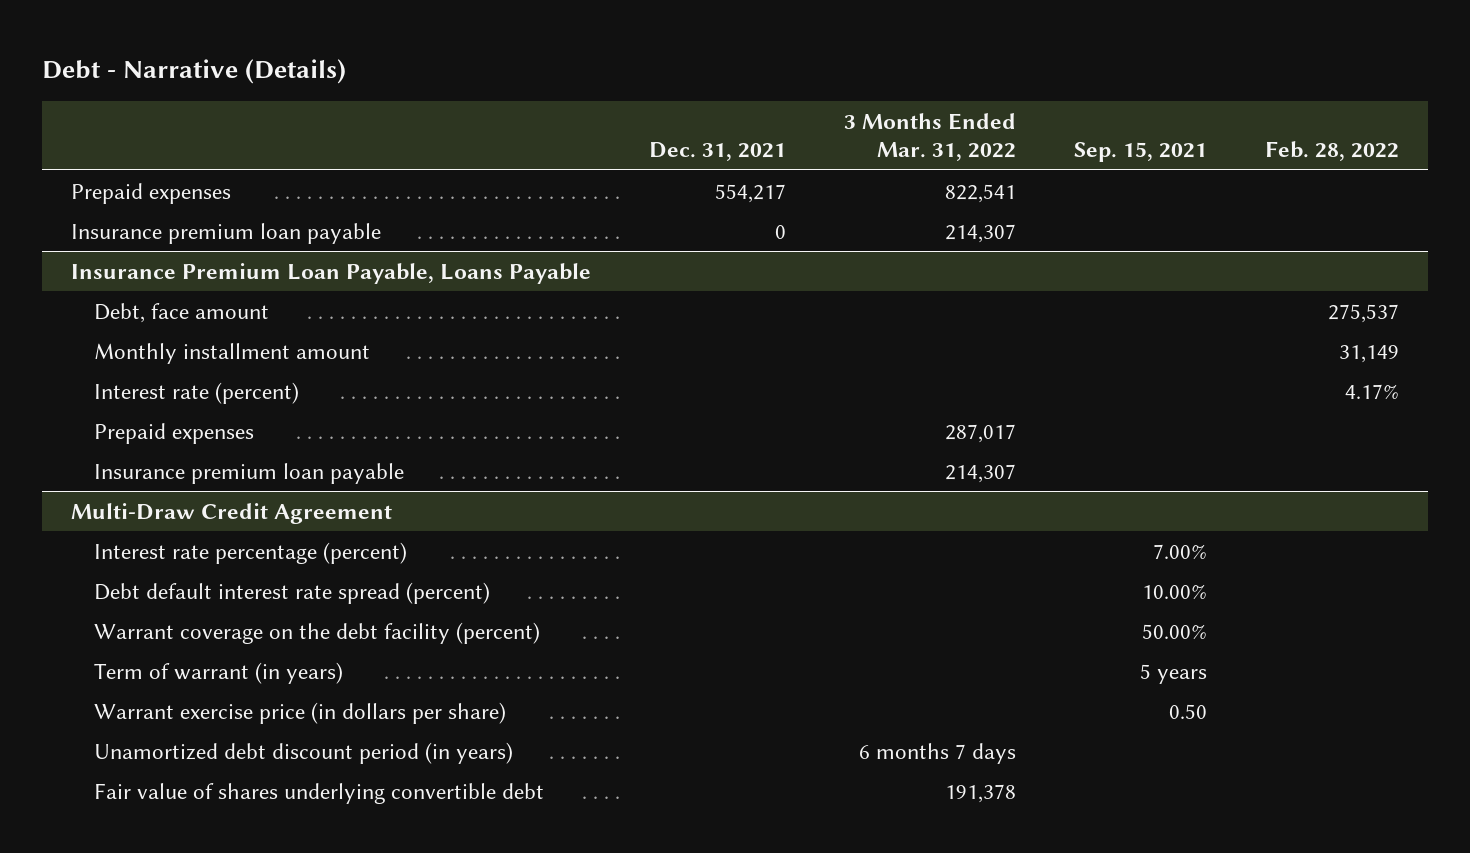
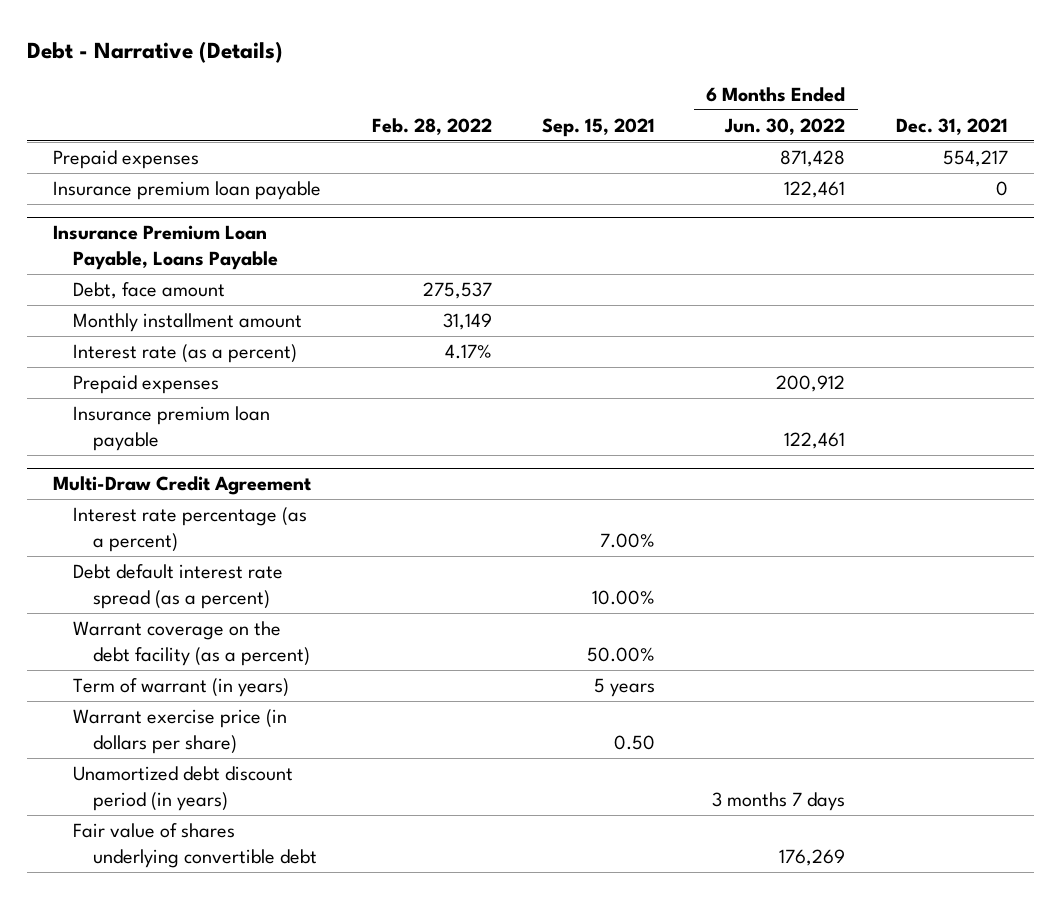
- | Dec. 31, 2021 | 3 Months Ended Mar. 31, 2022 | Sep. 15, 2021 | Feb. 28, 2022
+ | Feb. 28, 2022 | Sep. 15, 2021 | 6 Months Ended Jun. 30, 2022 | Dec. 31, 2021
@ Insurance Premium Loan Payable, Loans Payable
- Interest rate (percent) | | | | 4.17%
+ Interest rate (as a percent) | 4.17% | | |
@ Multi-Draw Credit Agreement
- Interest rate percentage (percent) | | | 7.00% |
- Debt default interest rate spread (percent) | | | 10.00% |
- Warrant coverage on the debt facility (percent) | | | 50.00% |
+ Interest rate percentage (as a percent) | | 7.00% | |
+ Debt default interest rate spread (as a percent) | | 10.00% | |
+ Warrant coverage on the debt facility (as a percent) | | 50.00% | |

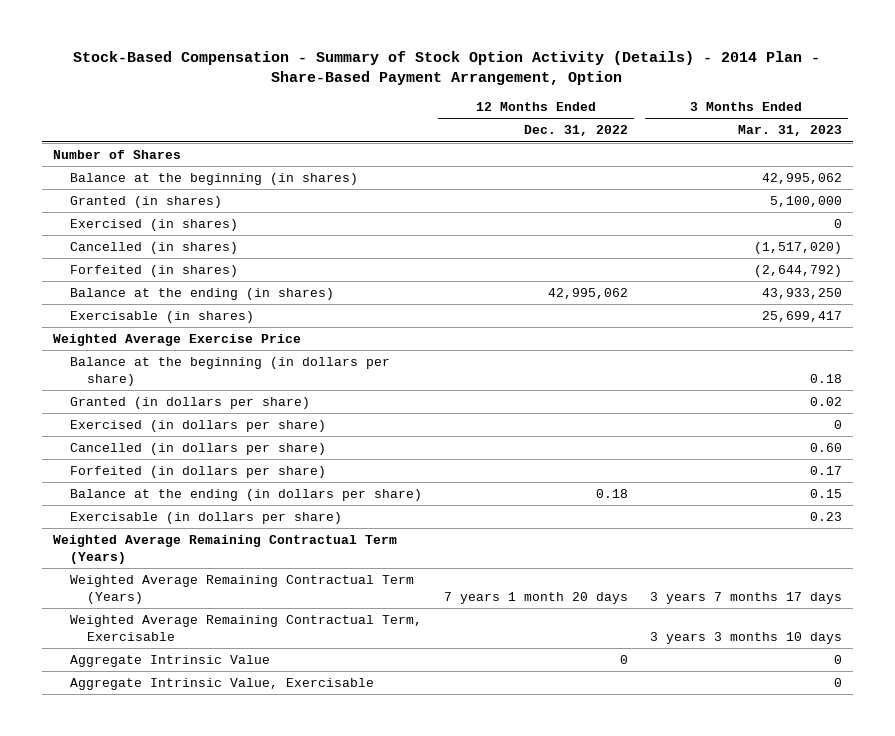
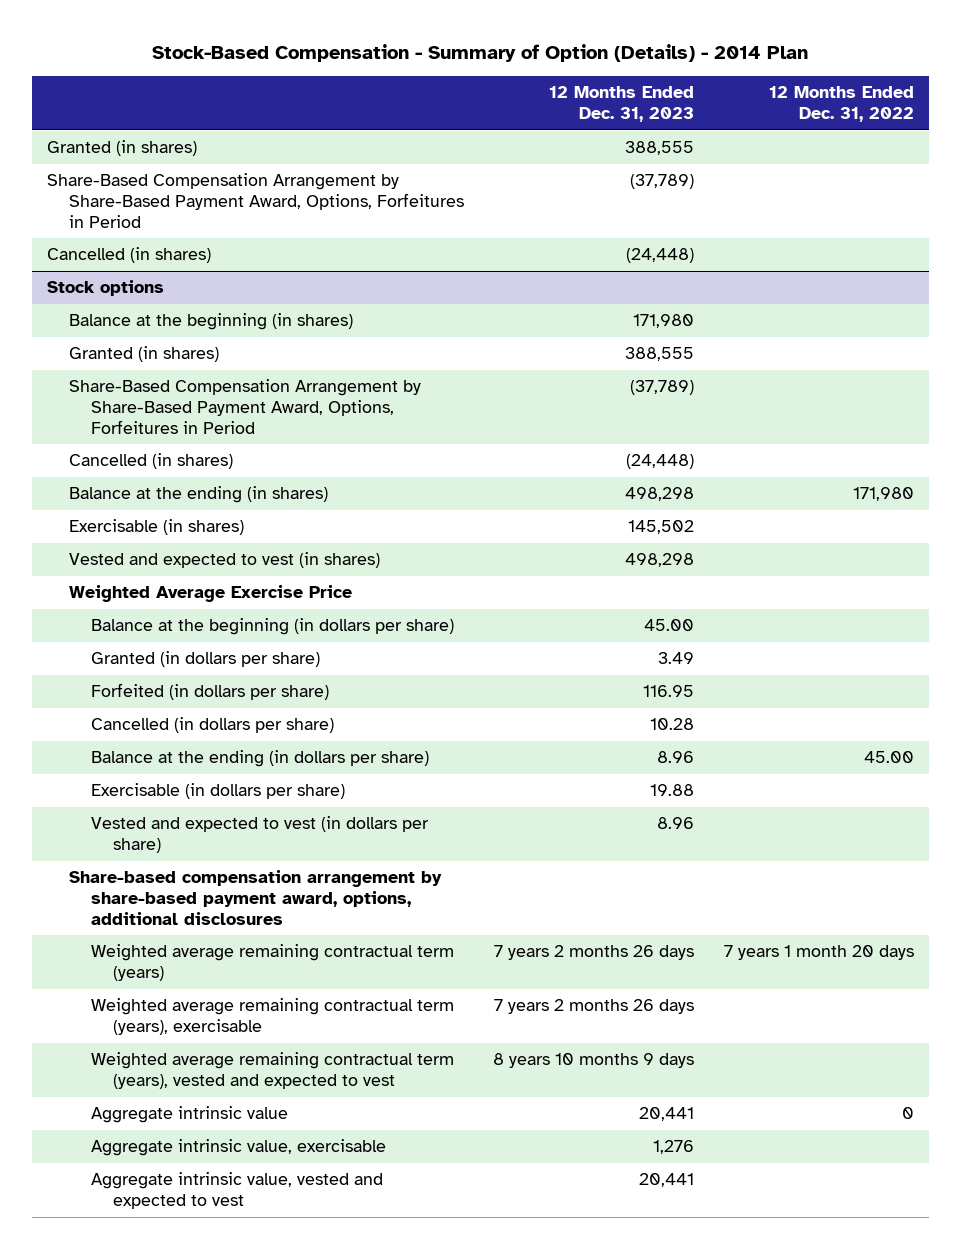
- Stock-Based Compensation - Summary of Stock Option Activity (Details) - 2014 Plan - Share-Based Payment Arrangement, Option
+ Stock-Based Compensation - Summary of Option (Details) - 2014 Plan
- | 12 Months Ended Dec. 31, 2022 | 3 Months Ended Mar. 31, 2023
+ | 12 Months Ended Dec. 31, 2023 | 12 Months Ended Dec. 31, 2022
- Number of Shares
- Balance at the beginning (in shares) | | 42,995,062
- Exercised (in shares) | | 0
+ Share-Based Compensation Arrangement by Share-Based Payment Award, Options, Forfeitures in Period | (37,789) |
- Forfeited (in shares) | | (2,644,792)
- Balance at the ending (in shares) | 42,995,062 | 43,933,250
- Exercisable (in shares) | | 25,699,417
- Weighted Average Exercise Price
- Balance at the beginning (in dollars per share) | | 0.18
- Granted (in dollars per share) | | 0.02
- Exercised (in dollars per share) | | 0
- Cancelled (in dollars per share) | | 0.60
- Forfeited (in dollars per share) | | 0.17
- Balance at the ending (in dollars per share) | 0.18 | 0.15
- Exercisable (in dollars per share) | | 0.23
- Weighted Average Remaining Contractual Term (Years)
- Weighted Average Remaining Contractual Term (Years) | 7 years 1 month 20 days | 3 years 7 months 17 days
- Weighted Average Remaining Contractual Term, Exercisable | | 3 years 3 months 10 days
- Aggregate Intrinsic Value | 0 | 0
- Aggregate Intrinsic Value, Exercisable | | 0
+ Stock options
+ Balance at the beginning (in shares) | 171,980 |
+ Granted (in shares) | 388,555 |
+ Share-Based Compensation Arrangement by Share-Based Payment Award, Options, Forfeitures in Period | (37,789) |
+ Cancelled (in shares) | (24,448) |
+ Balance at the ending (in shares) | 498,298 | 171,980
+ Exercisable (in shares) | 145,502 |
+ Vested and expected to vest (in shares) | 498,298 |
+ Weighted Average Exercise Price
+ Balance at the beginning (in dollars per share) | 45.00 |
+ Granted (in dollars per share) | 3.49 |
+ Forfeited (in dollars per share) | 116.95 |
+ Cancelled (in dollars per share) | 10.28 |
+ Balance at the ending (in dollars per share) | 8.96 | 45.00
+ Exercisable (in dollars per share) | 19.88 |
+ Vested and expected to vest (in dollars per share) | 8.96 |
+ Share-based compensation arrangement by share-based payment award, options, additional disclosures
+ Weighted average remaining contractual term (years) | 7 years 2 months 26 days | 7 years 1 month 20 days
+ Weighted average remaining contractual term (years), exercisable | 7 years 2 months 26 days |
+ Weighted average remaining contractual term (years), vested and expected to vest | 8 years 10 months 9 days |
+ Aggregate intrinsic value | 20,441 | 0
+ Aggregate intrinsic value, exercisable | 1,276 |
+ Aggregate intrinsic value, vested and expected to vest | 20,441 |

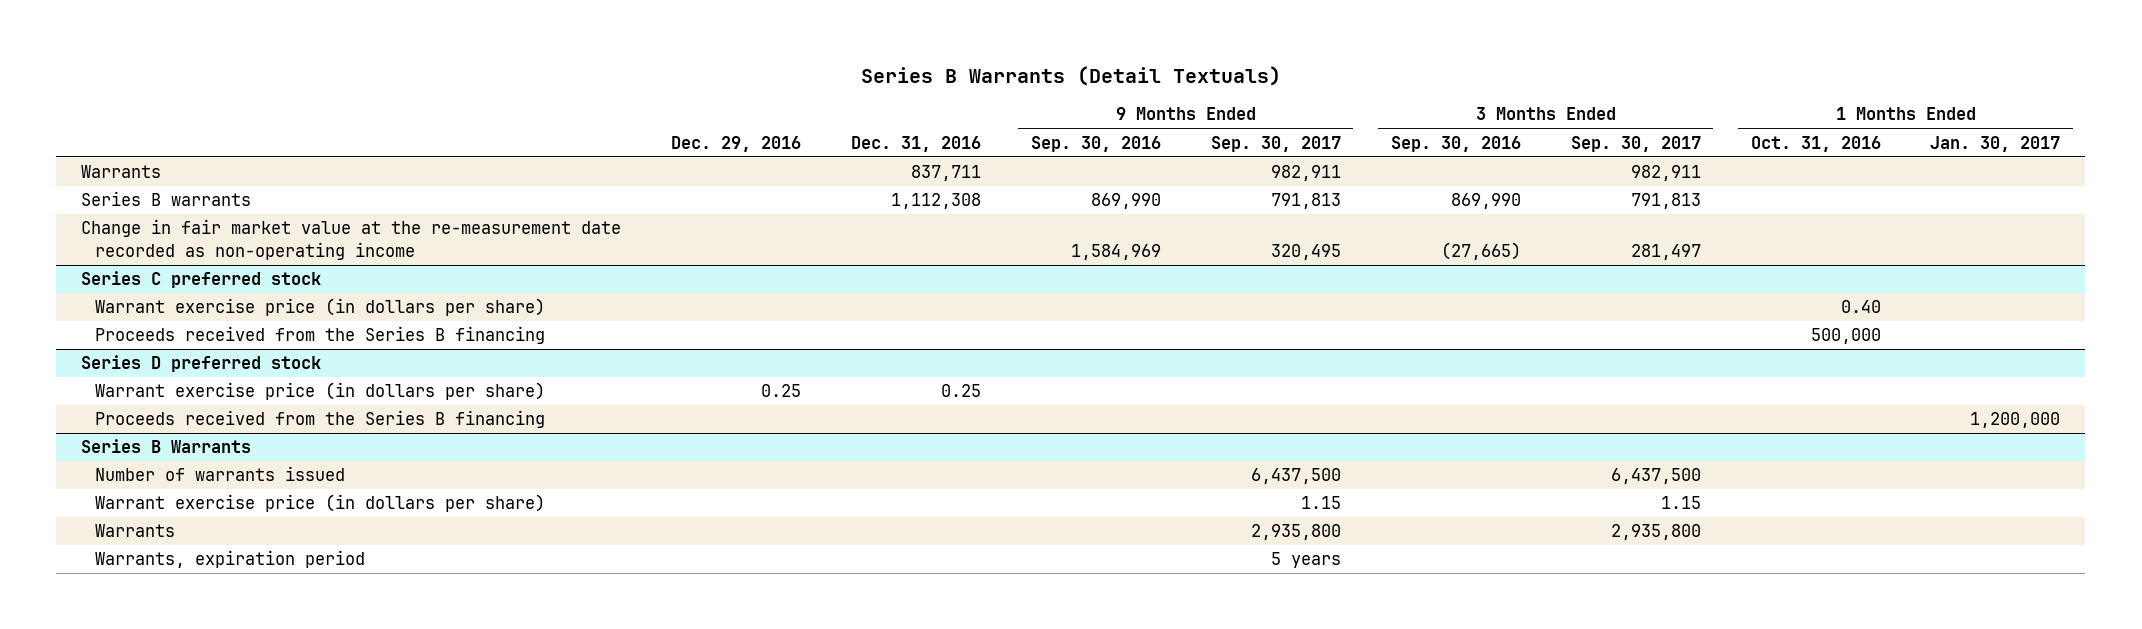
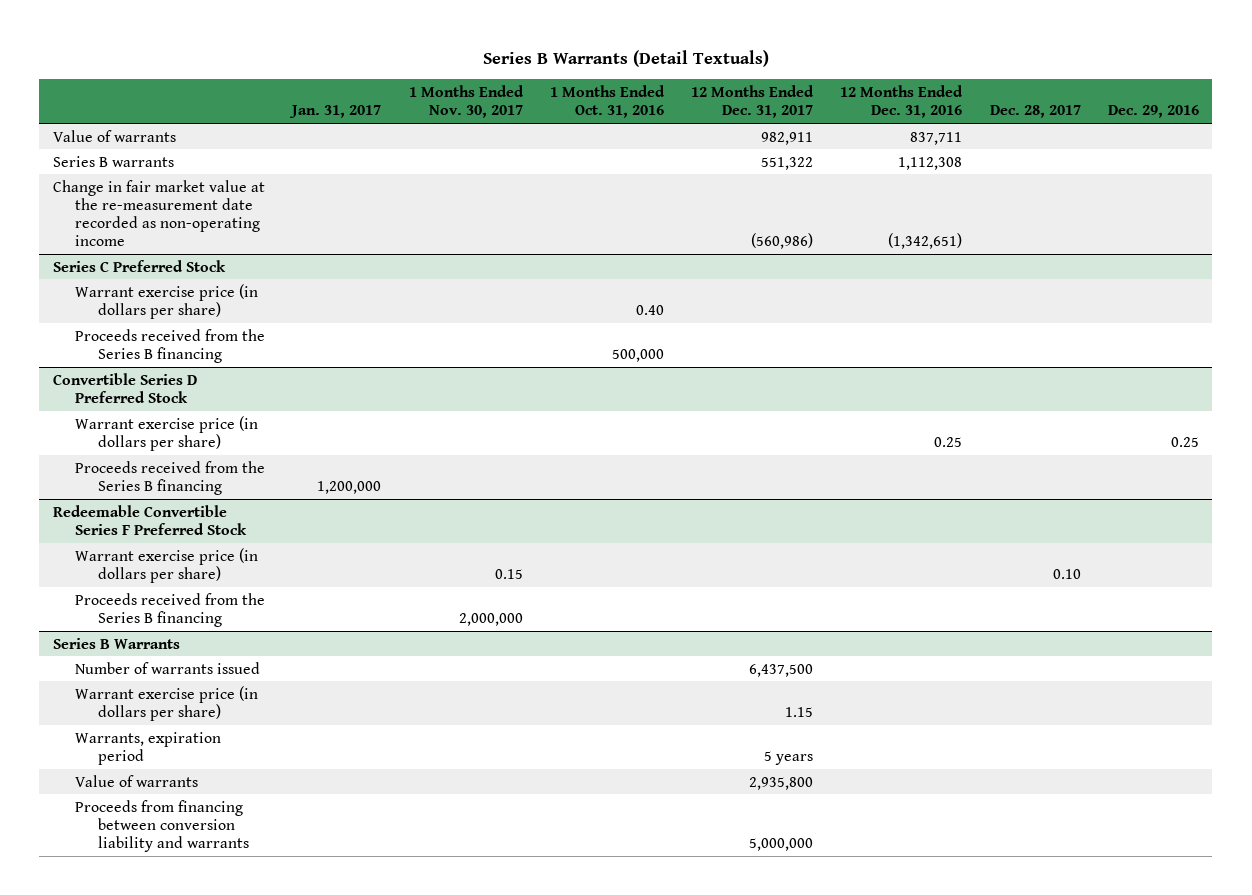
- | Dec. 29, 2016 | Dec. 31, 2016 | 9 Months Ended Sep. 30, 2016 | 9 Months Ended Sep. 30, 2017 | 3 Months Ended Sep. 30, 2016 | 3 Months Ended Sep. 30, 2017 | 1 Months Ended Oct. 31, 2016 | 1 Months Ended Jan. 30, 2017
+ | Jan. 31, 2017 | 1 Months Ended Nov. 30, 2017 | 1 Months Ended Oct. 31, 2016 | 12 Months Ended Dec. 31, 2017 | 12 Months Ended Dec. 31, 2016 | Dec. 28, 2017 | Dec. 29, 2016
- Warrants | | 837,711 | | 982,911 | | 982,911 | |
+ Value of warrants | | | | 982,911 | 837,711 | |
- Series C preferred stock
+ Series C Preferred Stock
- Series D preferred stock
+ Convertible Series D Preferred Stock
+ Redeemable Convertible Series F Preferred Stock
+ Warrant exercise price (in dollars per share) | | 0.15 | | | | 0.10 |
+ Proceeds received from the Series B financing | | 2,000,000 | | | | |
@ Series B Warrants
- Warrants | | | | 2,935,800 | | 2,935,800 | |
+ Value of warrants | | | | 2,935,800 | | |
+ Proceeds from financing between conversion liability and warrants | | | | 5,000,000 | | |

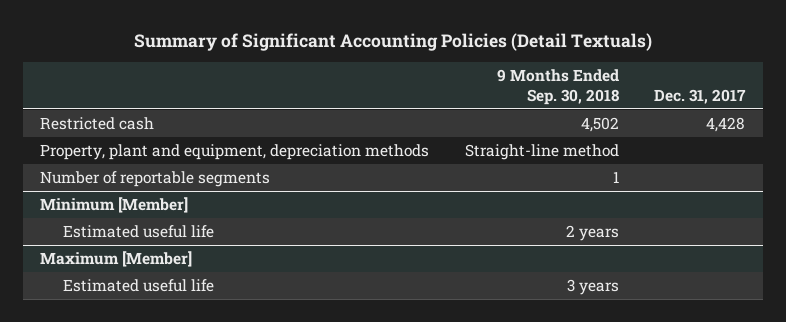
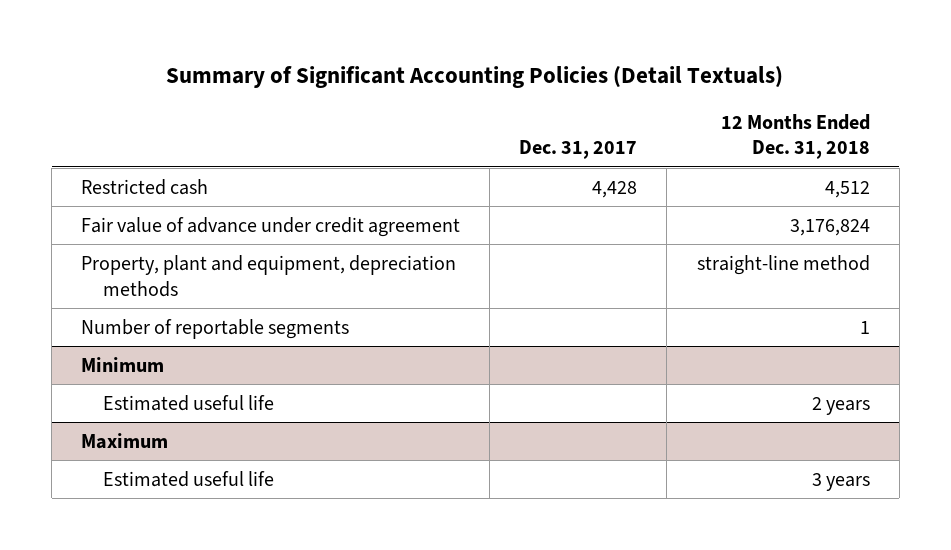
- | 9 Months Ended Sep. 30, 2018 | Dec. 31, 2017
+ | Dec. 31, 2017 | 12 Months Ended Dec. 31, 2018
+ Fair value of advance under credit agreement | | 3,176,824
- Minimum [Member]
+ Minimum
- Maximum [Member]
+ Maximum

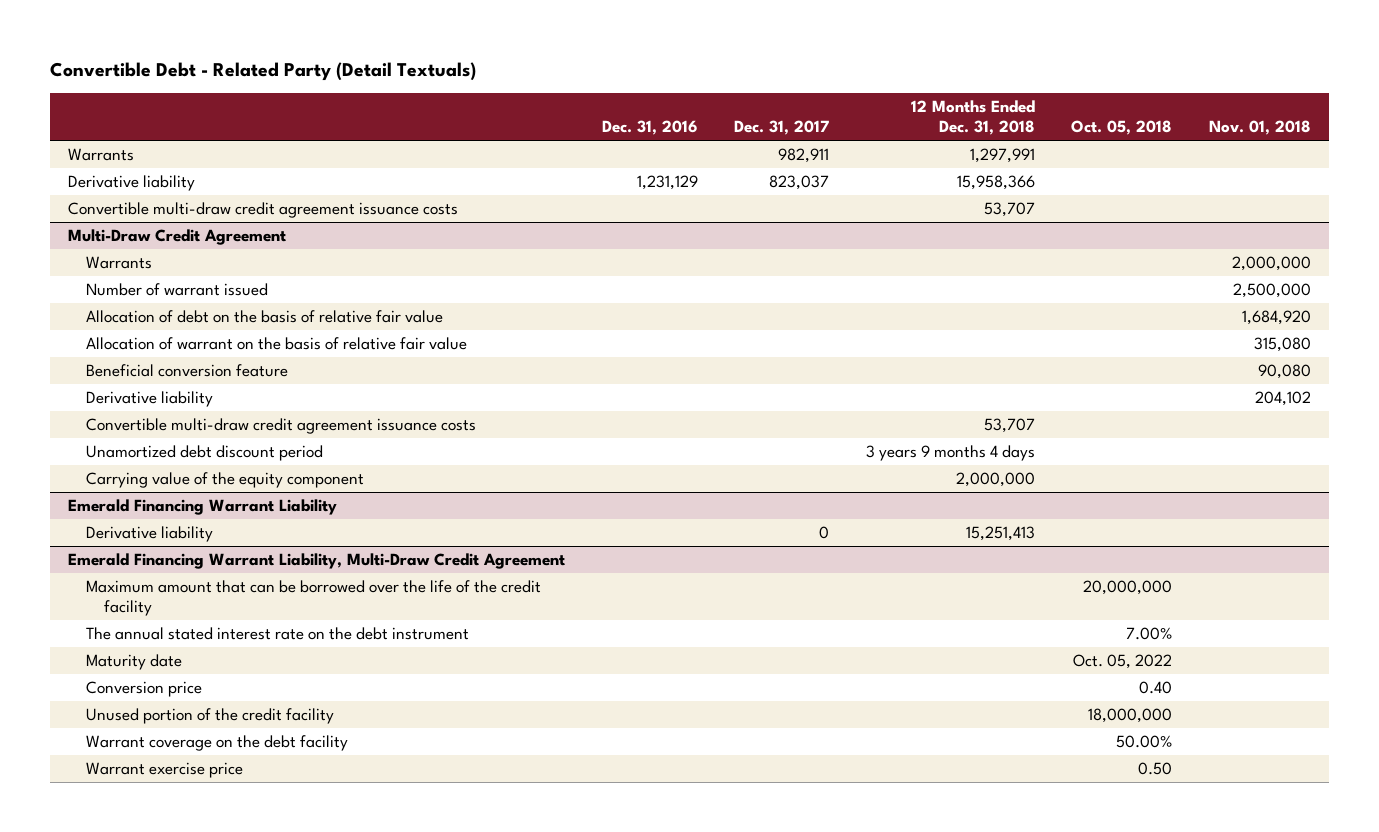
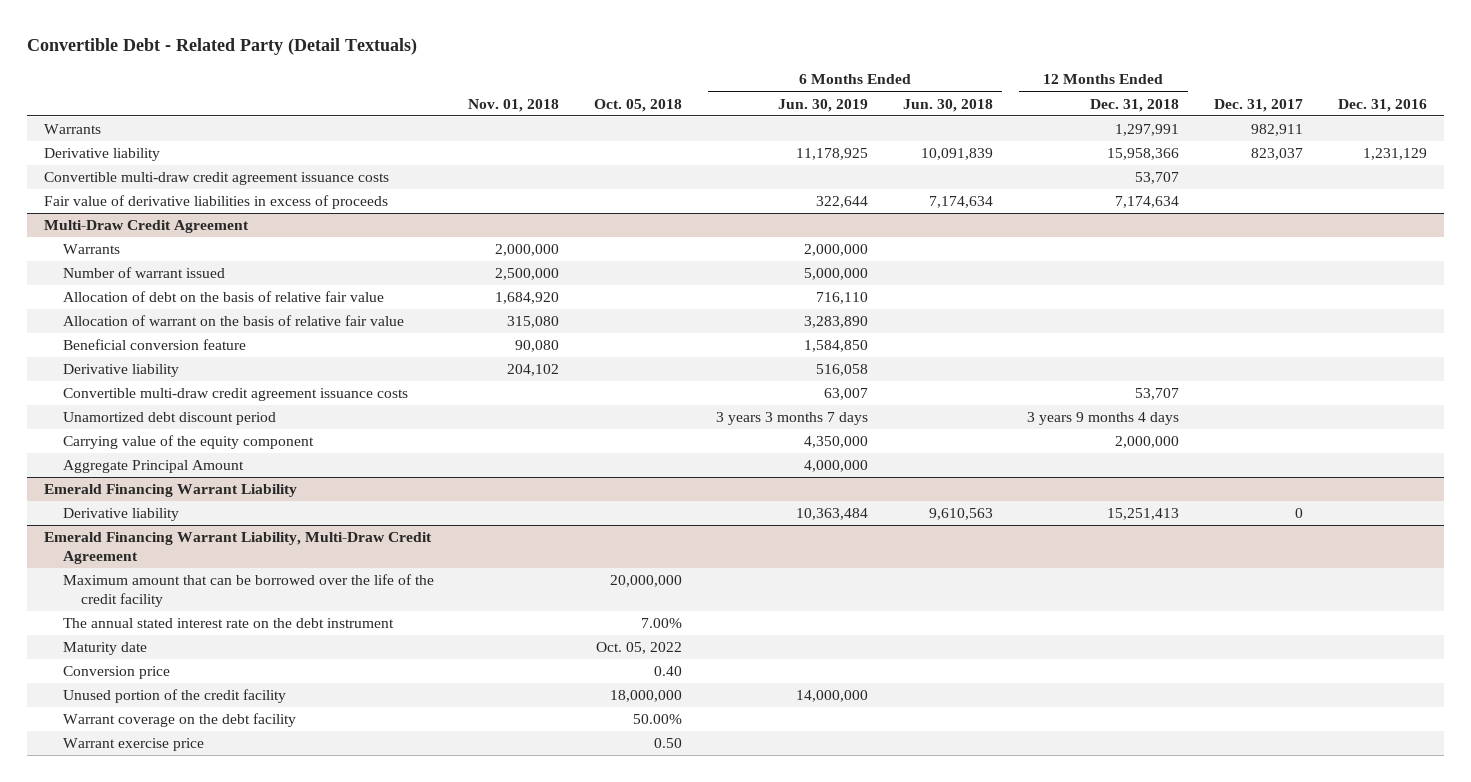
- | Dec. 31, 2016 | Dec. 31, 2017 | 12 Months Ended Dec. 31, 2018 | Oct. 05, 2018 | Nov. 01, 2018
+ | Nov. 01, 2018 | Oct. 05, 2018 | 6 Months Ended Jun. 30, 2019 | 6 Months Ended Jun. 30, 2018 | 12 Months Ended Dec. 31, 2018 | Dec. 31, 2017 | Dec. 31, 2016
+ Fair value of derivative liabilities in excess of proceeds | | | 322,644 | 7,174,634 | 7,174,634 | |
@ Multi-Draw Credit Agreement
+ Aggregate Principal Amount | | | 4,000,000 | | | |

